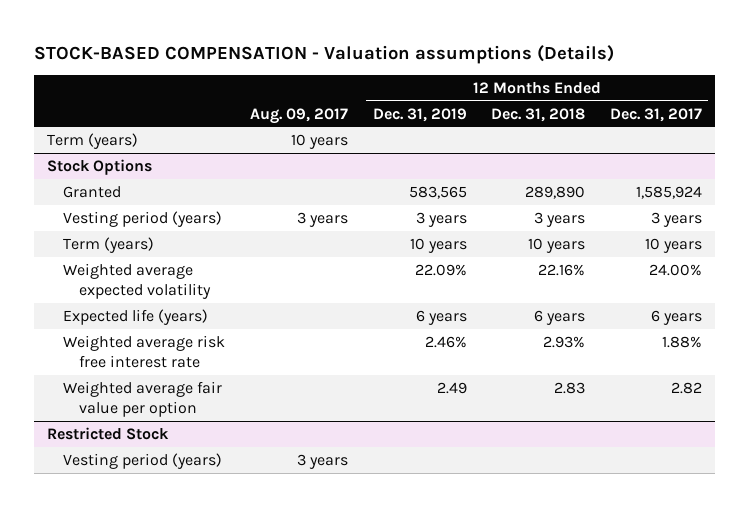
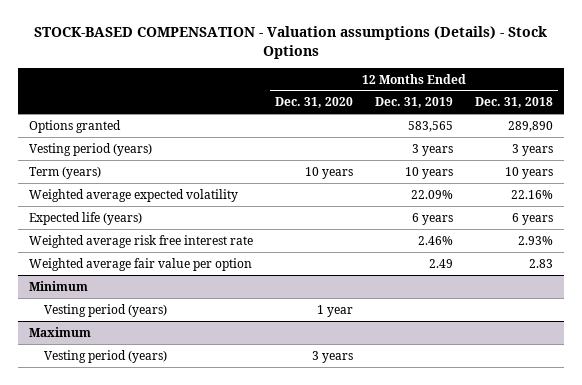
- STOCK-BASED COMPENSATION - Valuation assumptions (Details)
+ STOCK-BASED COMPENSATION - Valuation assumptions (Details) - Stock Options
- | Aug. 09, 2017 | 12 Months Ended Dec. 31, 2019 | 12 Months Ended Dec. 31, 2018 | 12 Months Ended Dec. 31, 2017
+ | 12 Months Ended Dec. 31, 2020 | 12 Months Ended Dec. 31, 2019 | 12 Months Ended Dec. 31, 2018
- Term (years) | 10 years | | |
- Stock Options
- Granted | | 583,565 | 289,890 | 1,585,924
+ Options granted | | 583,565 | 289,890
- Restricted Stock
+ Minimum
+ Maximum
+ Vesting period (years) | 3 years | |

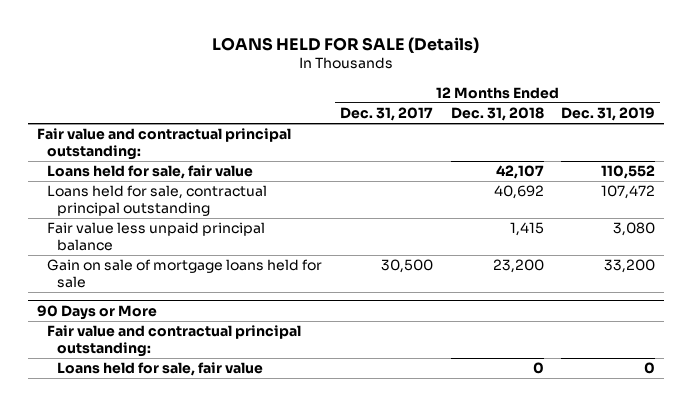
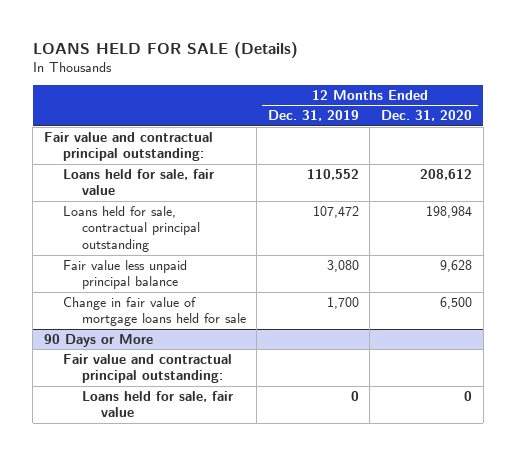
- | 12 Months Ended Dec. 31, 2017 | 12 Months Ended Dec. 31, 2018 | 12 Months Ended Dec. 31, 2019
+ | 12 Months Ended Dec. 31, 2019 | 12 Months Ended Dec. 31, 2020
- Gain on sale of mortgage loans held for sale | 30,500 | 23,200 | 33,200
+ Change in fair value of mortgage loans held for sale | 1,700 | 6,500

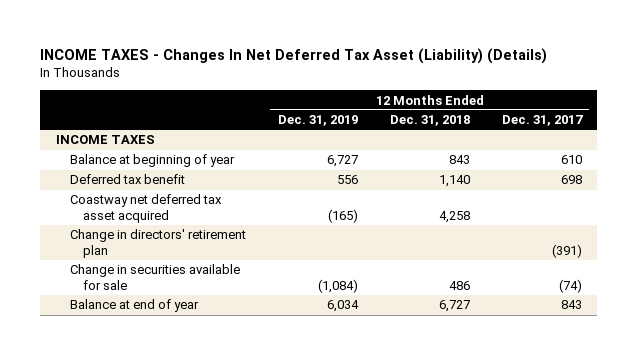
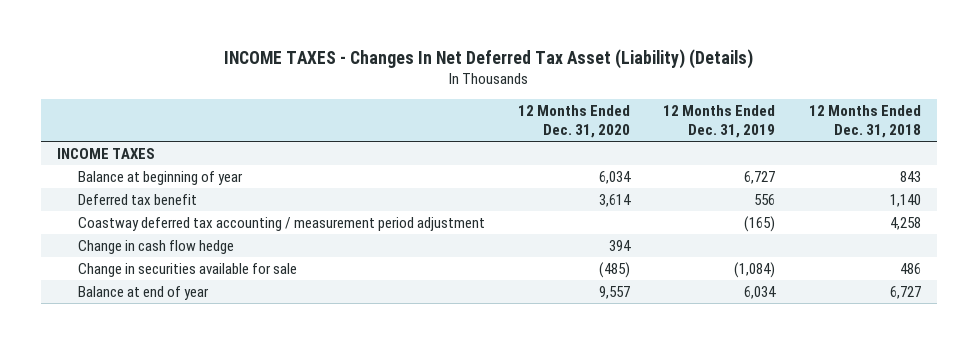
- | 12 Months Ended Dec. 31, 2019 | 12 Months Ended Dec. 31, 2018 | 12 Months Ended Dec. 31, 2017
+ | 12 Months Ended Dec. 31, 2020 | 12 Months Ended Dec. 31, 2019 | 12 Months Ended Dec. 31, 2018
- Coastway net deferred tax asset acquired | (165) | 4,258 |
- Change in directors' retirement plan | | | (391)
+ Coastway deferred tax accounting / measurement period adjustment | | (165) | 4,258
+ Change in cash flow hedge | 394 | |

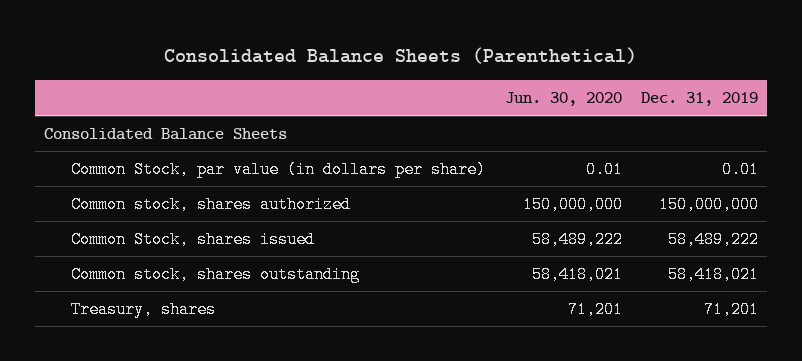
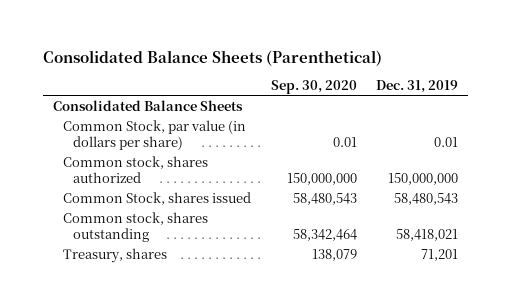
- | Jun. 30, 2020 | Dec. 31, 2019
+ | Sep. 30, 2020 | Dec. 31, 2019
- Common Stock, shares issued | 58,489,222 | 58,489,222
+ Common Stock, shares issued | 58,480,543 | 58,480,543

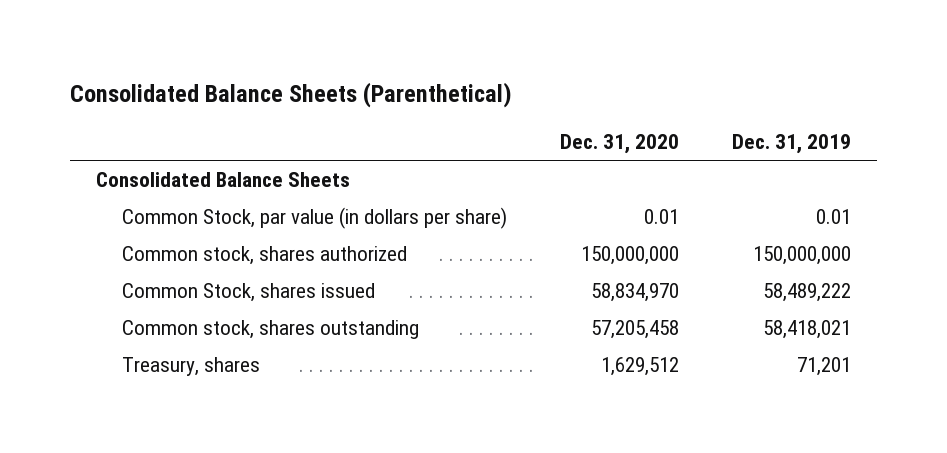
- | Sep. 30, 2020 | Dec. 31, 2019
+ | Dec. 31, 2020 | Dec. 31, 2019
- Common Stock, shares issued | 58,480,543 | 58,480,543
+ Common Stock, shares issued | 58,834,970 | 58,489,222

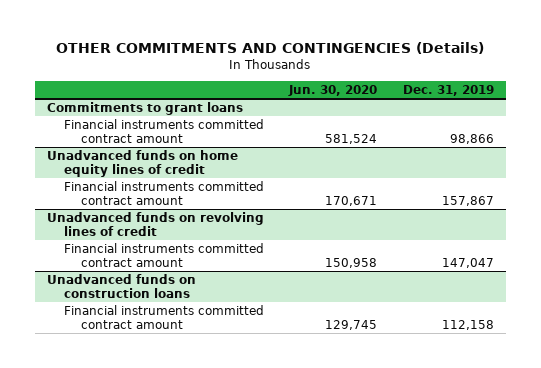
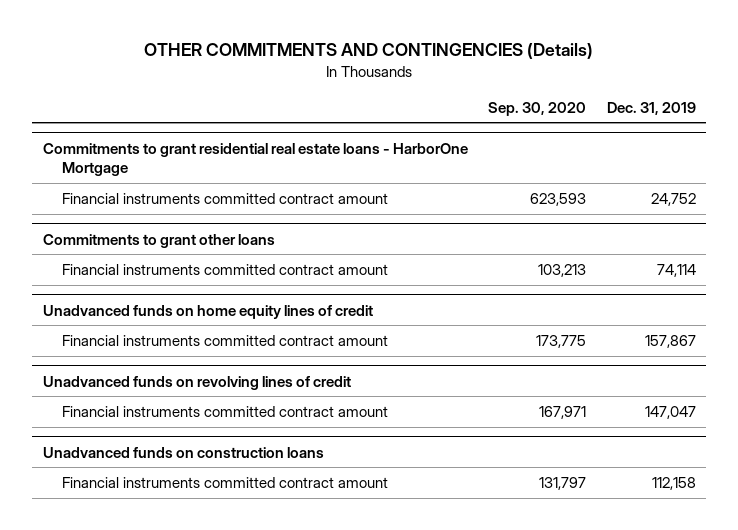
- | Jun. 30, 2020 | Dec. 31, 2019
+ | Sep. 30, 2020 | Dec. 31, 2019
- Commitments to grant loans
- Financial instruments committed contract amount | 581,524 | 98,866
+ Commitments to grant residential real estate loans - HarborOne Mortgage
+ Financial instruments committed contract amount | 623,593 | 24,752
+ Commitments to grant other loans
+ Financial instruments committed contract amount | 103,213 | 74,114

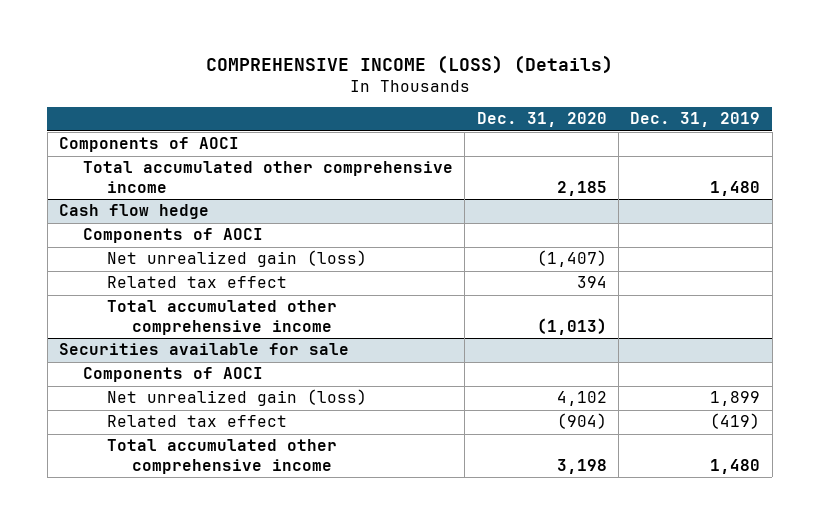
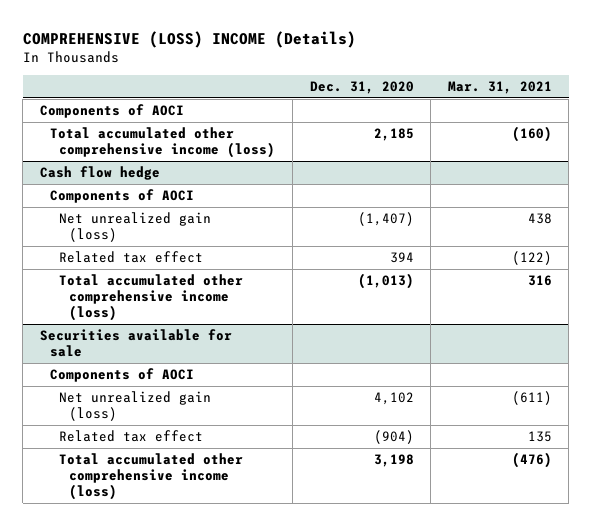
- COMPREHENSIVE INCOME (LOSS) (Details)
+ COMPREHENSIVE (LOSS) INCOME (Details)
- | Dec. 31, 2020 | Dec. 31, 2019
+ | Dec. 31, 2020 | Mar. 31, 2021
- Total accumulated other comprehensive income | 2,185 | 1,480
+ Total accumulated other comprehensive income (loss) | 2,185 | (160)
@ Cash flow hedge
- Total accumulated other comprehensive income | (1,013) |
+ Total accumulated other comprehensive income (loss) | (1,013) | 316
@ Securities available for sale
- Total accumulated other comprehensive income | 3,198 | 1,480
+ Total accumulated other comprehensive income (loss) | 3,198 | (476)

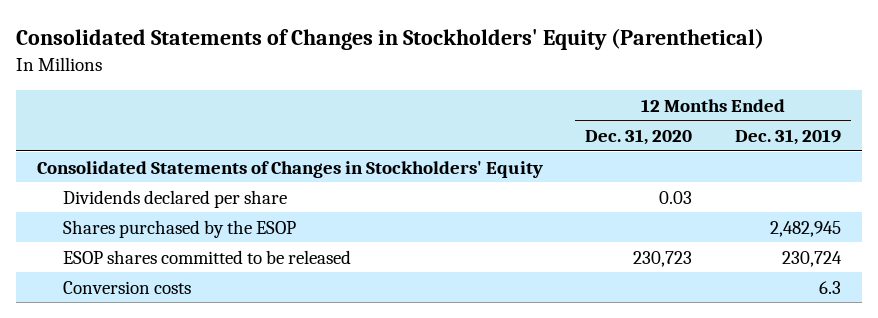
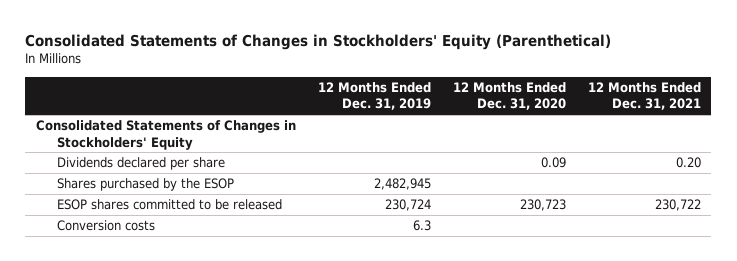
- | 12 Months Ended Dec. 31, 2020 | 12 Months Ended Dec. 31, 2019
+ | 12 Months Ended Dec. 31, 2019 | 12 Months Ended Dec. 31, 2020 | 12 Months Ended Dec. 31, 2021
- Dividends declared per share | 0.03 |
+ Dividends declared per share | | 0.09 | 0.20

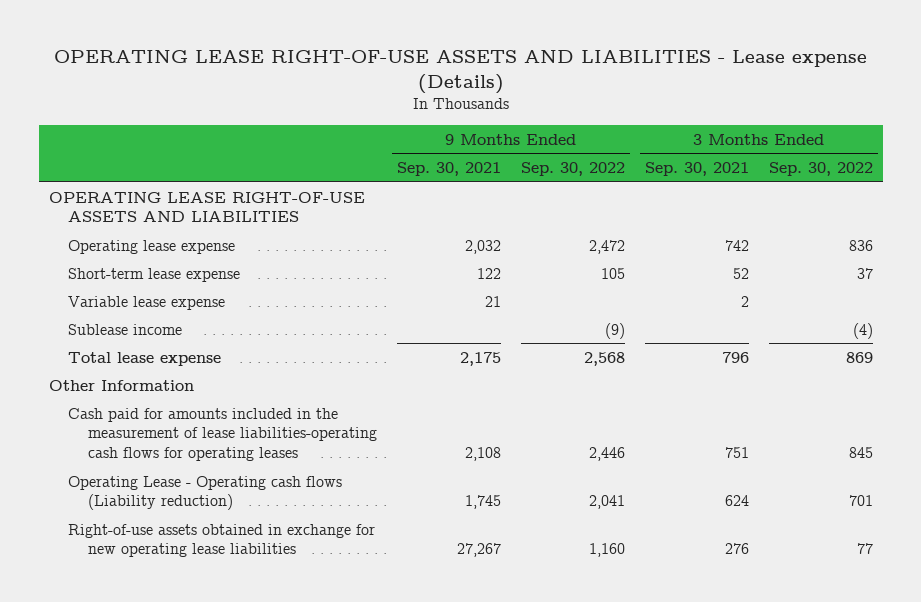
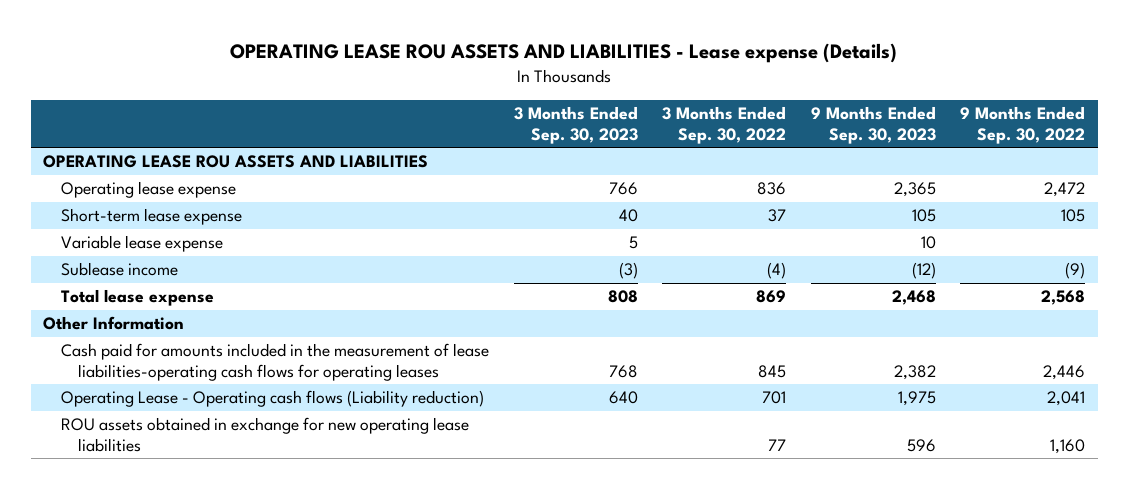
- OPERATING LEASE RIGHT-OF-USE ASSETS AND LIABILITIES - Lease expense (Details)
+ OPERATING LEASE ROU ASSETS AND LIABILITIES - Lease expense (Details)
- | 9 Months Ended Sep. 30, 2021 | 9 Months Ended Sep. 30, 2022 | 3 Months Ended Sep. 30, 2021 | 3 Months Ended Sep. 30, 2022
+ | 3 Months Ended Sep. 30, 2023 | 3 Months Ended Sep. 30, 2022 | 9 Months Ended Sep. 30, 2023 | 9 Months Ended Sep. 30, 2022
- OPERATING LEASE RIGHT-OF-USE ASSETS AND LIABILITIES
+ OPERATING LEASE ROU ASSETS AND LIABILITIES
- Right-of-use assets obtained in exchange for new operating lease liabilities | 27,267 | 1,160 | 276 | 77
+ ROU assets obtained in exchange for new operating lease liabilities | | 77 | 596 | 1,160

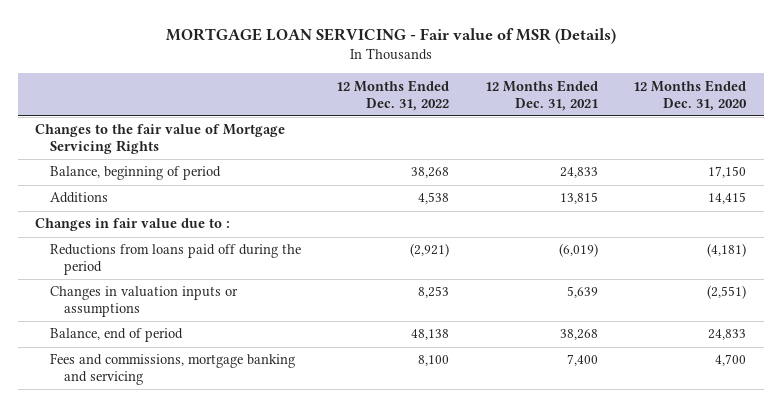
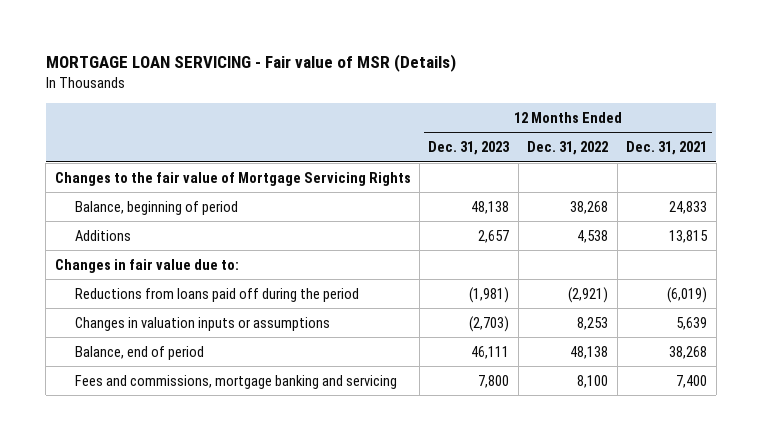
- | 12 Months Ended Dec. 31, 2022 | 12 Months Ended Dec. 31, 2021 | 12 Months Ended Dec. 31, 2020
+ | 12 Months Ended Dec. 31, 2023 | 12 Months Ended Dec. 31, 2022 | 12 Months Ended Dec. 31, 2021
- Changes in fair value due to :
+ Changes in fair value due to:

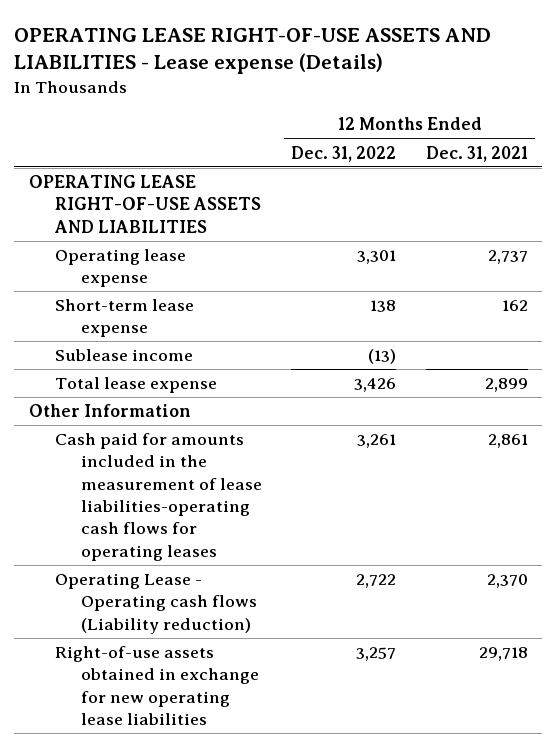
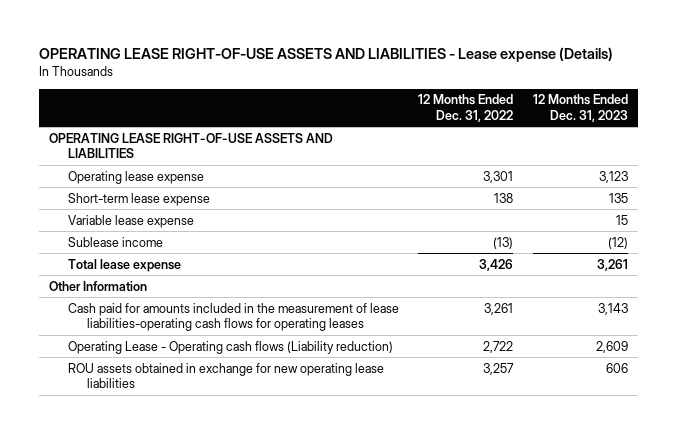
- | 12 Months Ended Dec. 31, 2022 | 12 Months Ended Dec. 31, 2021
+ | 12 Months Ended Dec. 31, 2022 | 12 Months Ended Dec. 31, 2023
+ Variable lease expense | | 15
- Right-of-use assets obtained in exchange for new operating lease liabilities | 3,257 | 29,718
+ ROU assets obtained in exchange for new operating lease liabilities | 3,257 | 606

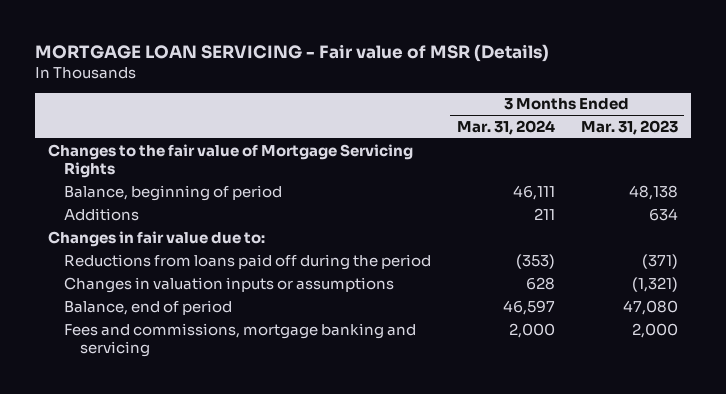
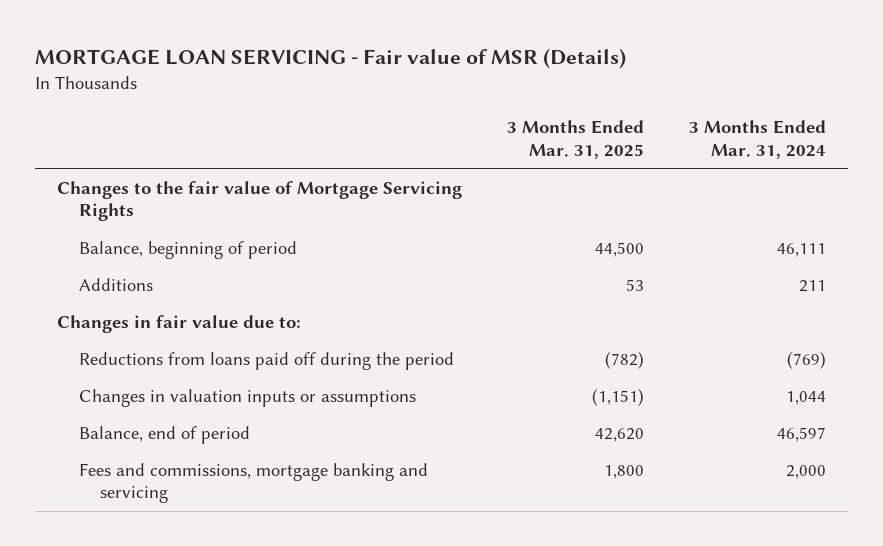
- | 3 Months Ended Mar. 31, 2024 | 3 Months Ended Mar. 31, 2023
+ | 3 Months Ended Mar. 31, 2025 | 3 Months Ended Mar. 31, 2024
- Reductions from loans paid off during the period | (353) | (371)
- Changes in valuation inputs or assumptions | 628 | (1,321)
+ Reductions from loans paid off during the period | (782) | (769)
+ Changes in valuation inputs or assumptions | (1,151) | 1,044

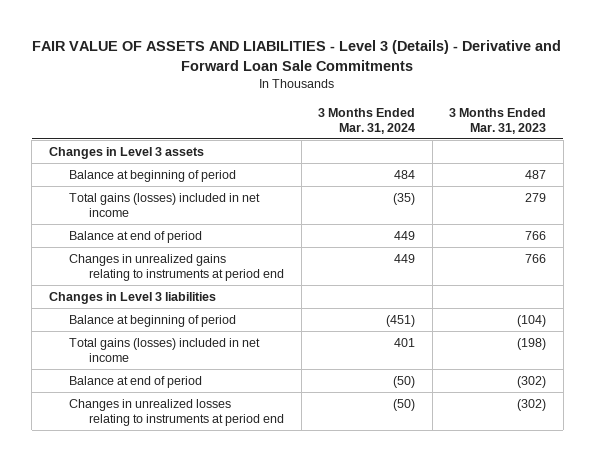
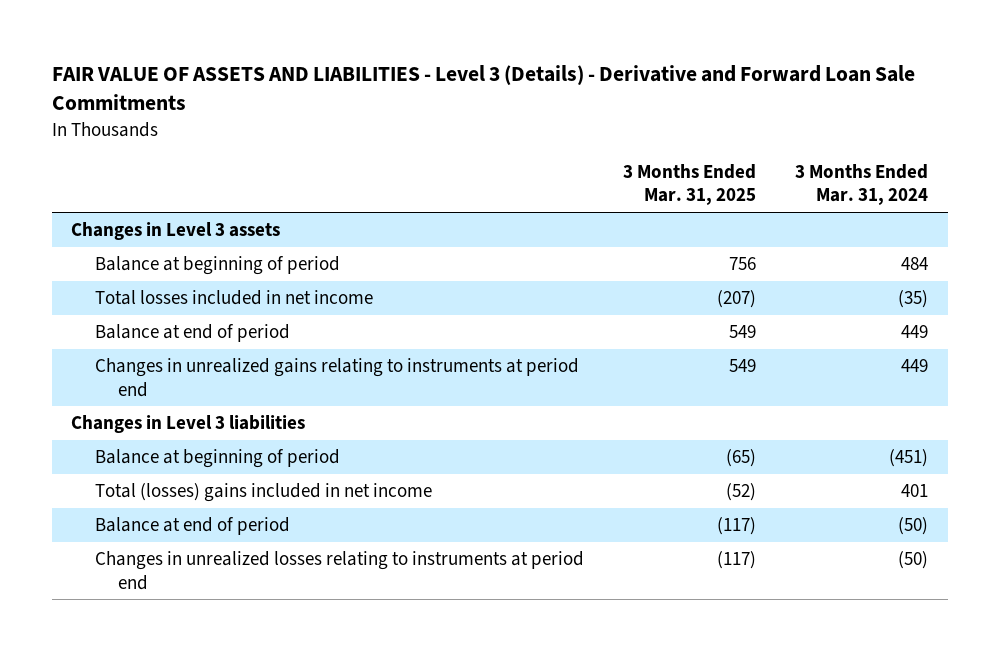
- | 3 Months Ended Mar. 31, 2024 | 3 Months Ended Mar. 31, 2023
+ | 3 Months Ended Mar. 31, 2025 | 3 Months Ended Mar. 31, 2024
- Total gains (losses) included in net income | (35) | 279
+ Total losses included in net income | (207) | (35)
- Total gains (losses) included in net income | 401 | (198)
+ Total (losses) gains included in net income | (52) | 401

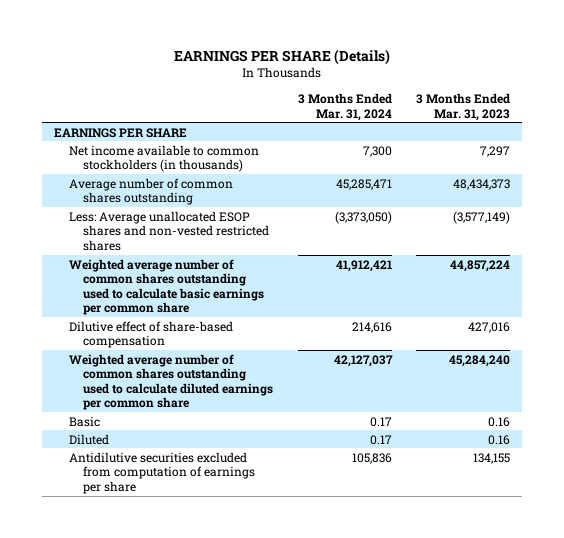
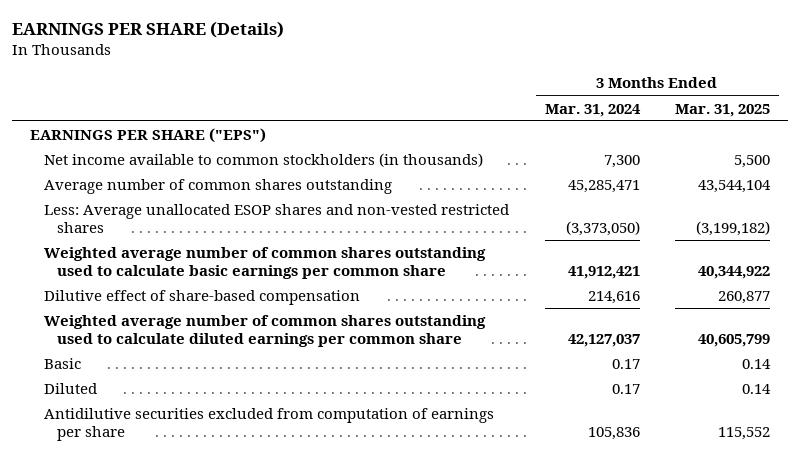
- | 3 Months Ended Mar. 31, 2024 | 3 Months Ended Mar. 31, 2023
+ | 3 Months Ended Mar. 31, 2024 | 3 Months Ended Mar. 31, 2025
- EARNINGS PER SHARE
+ EARNINGS PER SHARE ("EPS")

